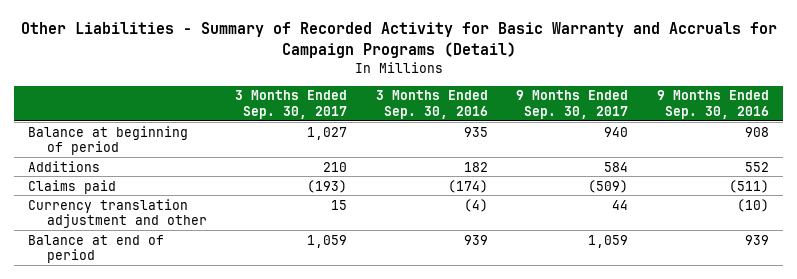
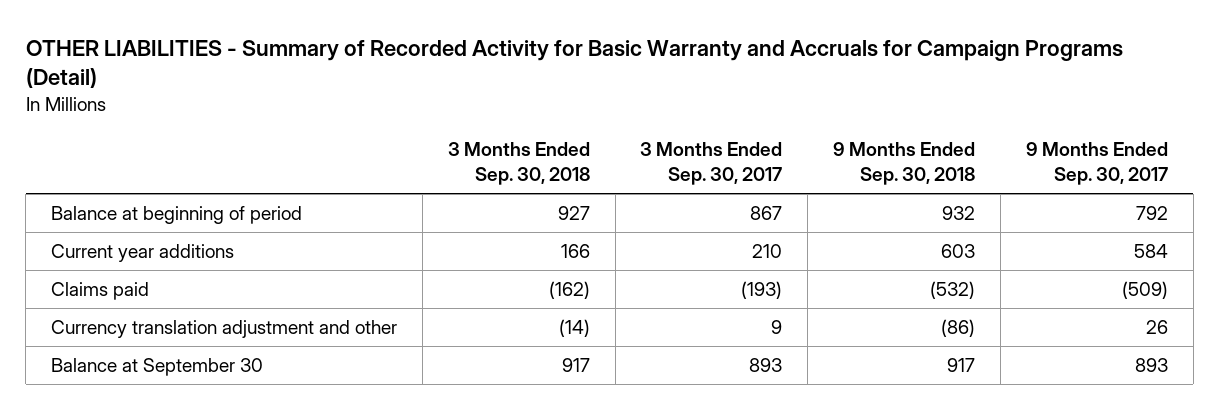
- Other Liabilities - Summary of Recorded Activity for Basic Warranty and Accruals for Campaign Programs (Detail)
+ OTHER LIABILITIES - Summary of Recorded Activity for Basic Warranty and Accruals for Campaign Programs (Detail)
- | 3 Months Ended Sep. 30, 2017 | 3 Months Ended Sep. 30, 2016 | 9 Months Ended Sep. 30, 2017 | 9 Months Ended Sep. 30, 2016
+ | 3 Months Ended Sep. 30, 2018 | 3 Months Ended Sep. 30, 2017 | 9 Months Ended Sep. 30, 2018 | 9 Months Ended Sep. 30, 2017
- Balance at beginning of period | 1,027 | 935 | 940 | 908
- Additions | 210 | 182 | 584 | 552
+ Balance at beginning of period | 927 | 867 | 932 | 792
+ Current year additions | 166 | 210 | 603 | 584
- Currency translation adjustment and other | 15 | (4) | 44 | (10)
- Balance at end of period | 1,059 | 939 | 1,059 | 939
+ Currency translation adjustment and other | (14) | 9 | (86) | 26
+ Balance at September 30 | 917 | 893 | 917 | 893

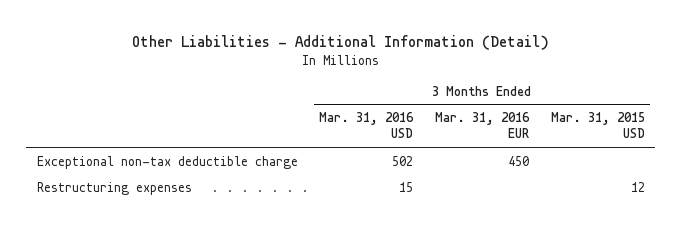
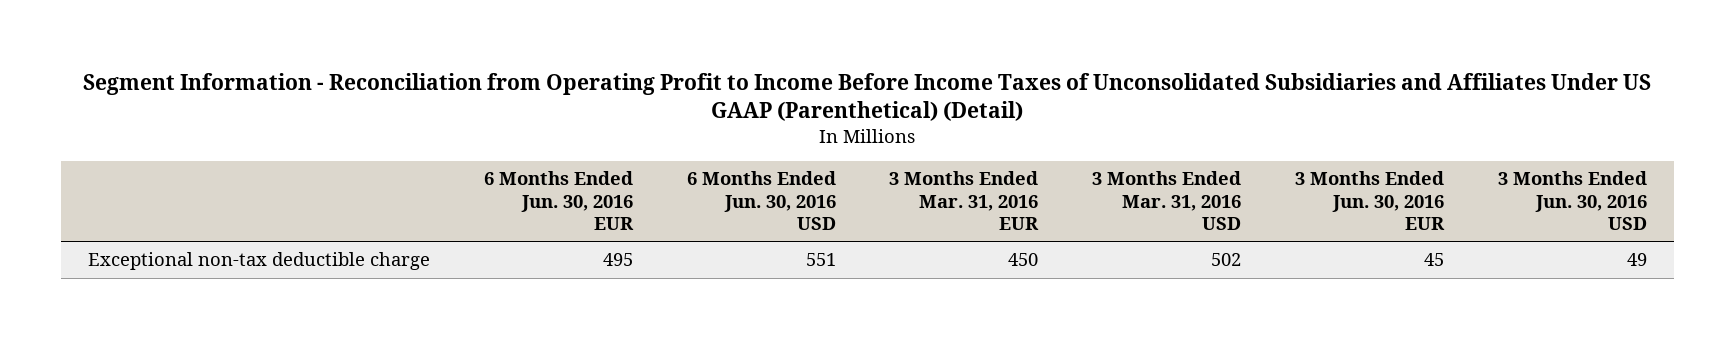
- Other Liabilities - Additional Information (Detail)
+ Segment Information - Reconciliation from Operating Profit to Income Before Income Taxes of Unconsolidated Subsidiaries and Affiliates Under US GAAP (Parenthetical) (Detail)
- | 3 Months Ended Mar. 31, 2016 USD | 3 Months Ended Mar. 31, 2016 EUR | 3 Months Ended Mar. 31, 2015 USD
+ | 6 Months Ended Jun. 30, 2016 EUR | 6 Months Ended Jun. 30, 2016 USD | 3 Months Ended Mar. 31, 2016 EUR | 3 Months Ended Mar. 31, 2016 USD | 3 Months Ended Jun. 30, 2016 EUR | 3 Months Ended Jun. 30, 2016 USD
- Restructuring expenses | 15 | | 12

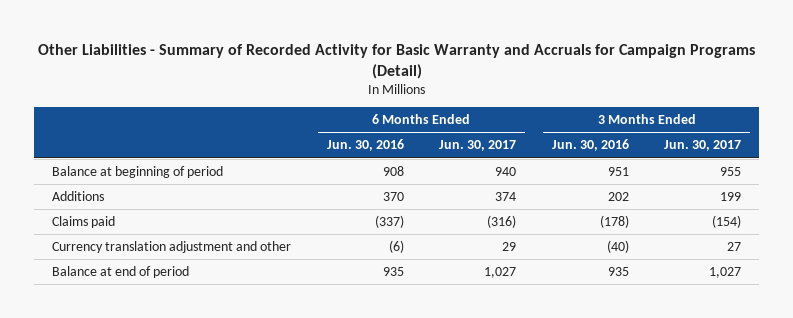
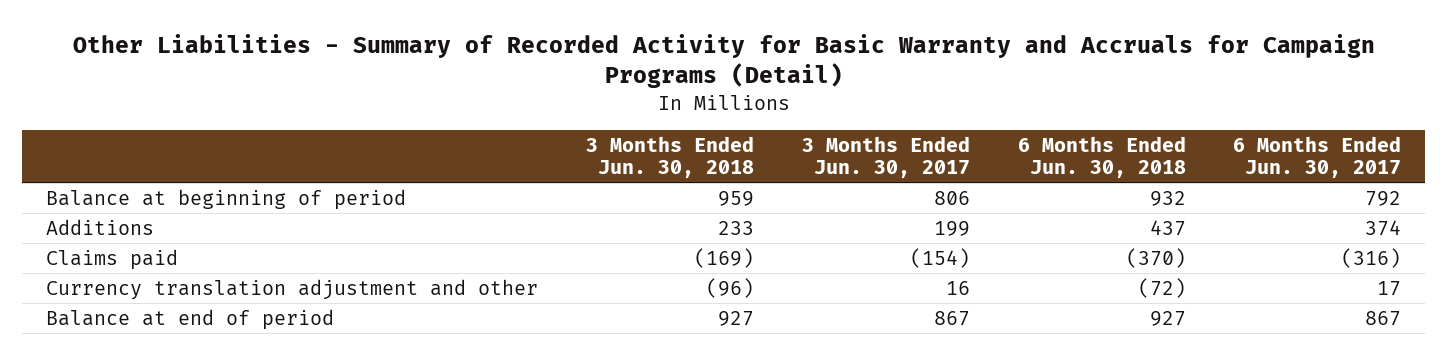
- | 6 Months Ended Jun. 30, 2016 | 6 Months Ended Jun. 30, 2017 | 3 Months Ended Jun. 30, 2016 | 3 Months Ended Jun. 30, 2017
+ | 3 Months Ended Jun. 30, 2018 | 3 Months Ended Jun. 30, 2017 | 6 Months Ended Jun. 30, 2018 | 6 Months Ended Jun. 30, 2017
- Balance at beginning of period | 908 | 940 | 951 | 955
+ Balance at beginning of period | 959 | 806 | 932 | 792
- Currency translation adjustment and other | (6) | 29 | (40) | 27
- Balance at end of period | 935 | 1,027 | 935 | 1,027
+ Currency translation adjustment and other | (96) | 16 | (72) | 17
+ Balance at end of period | 927 | 867 | 927 | 867

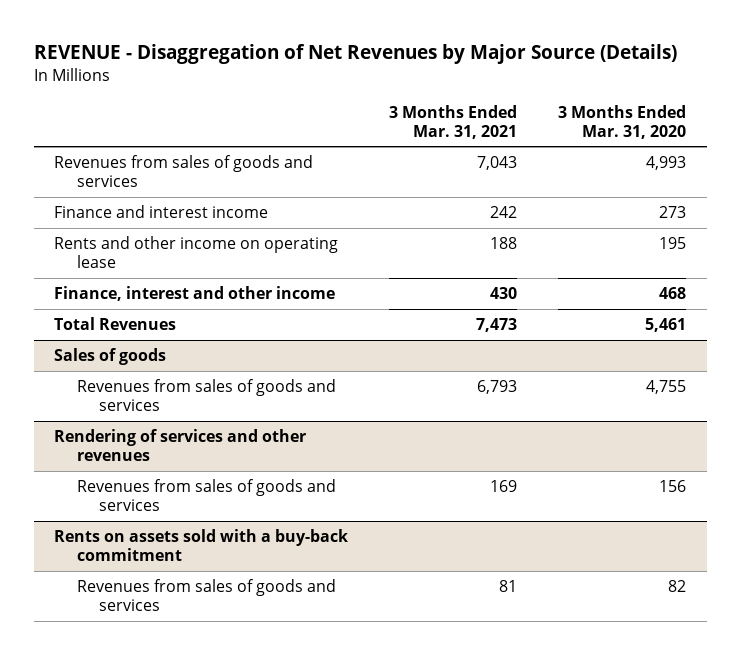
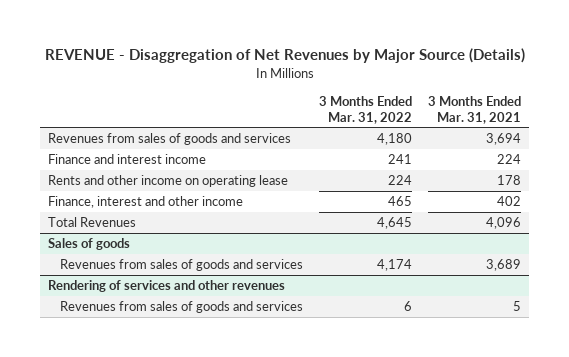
- | 3 Months Ended Mar. 31, 2021 | 3 Months Ended Mar. 31, 2020
+ | 3 Months Ended Mar. 31, 2022 | 3 Months Ended Mar. 31, 2021
- Revenues from sales of goods and services | 7,043 | 4,993
- Finance and interest income | 242 | 273
- Rents and other income on operating lease | 188 | 195
- Finance, interest and other income | 430 | 468
- Total Revenues | 7,473 | 5,461
+ Revenues from sales of goods and services | 4,180 | 3,694
+ Finance and interest income | 241 | 224
+ Rents and other income on operating lease | 224 | 178
+ Finance, interest and other income | 465 | 402
+ Total Revenues | 4,645 | 4,096
@ Sales of goods
- Revenues from sales of goods and services | 6,793 | 4,755
+ Revenues from sales of goods and services | 4,174 | 3,689
@ Rendering of services and other revenues
- Revenues from sales of goods and services | 169 | 156
- Rents on assets sold with a buy-back commitment
- Revenues from sales of goods and services | 81 | 82
@ Rendering of services and other revenues
+ Revenues from sales of goods and services | 6 | 5

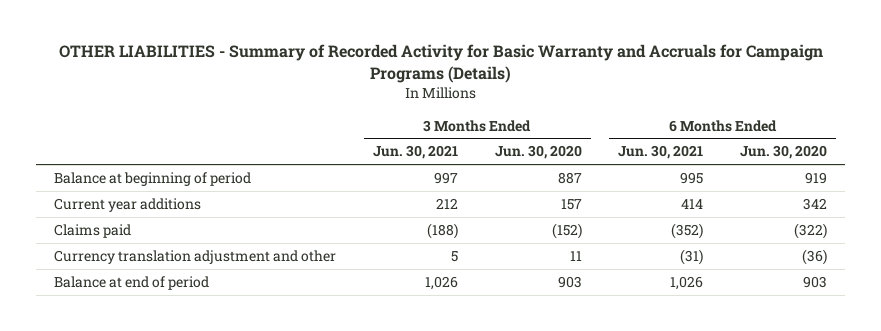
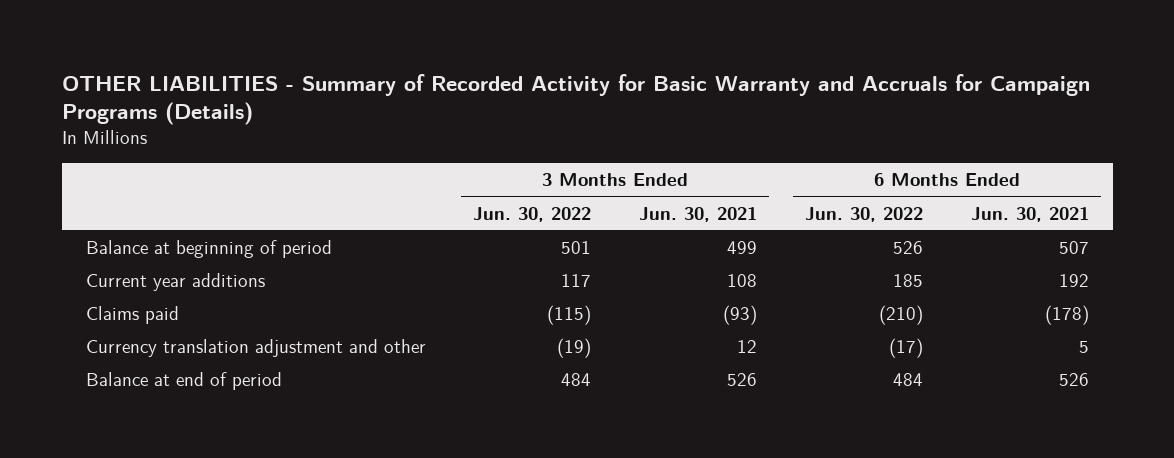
- | 3 Months Ended Jun. 30, 2021 | 3 Months Ended Jun. 30, 2020 | 6 Months Ended Jun. 30, 2021 | 6 Months Ended Jun. 30, 2020
+ | 3 Months Ended Jun. 30, 2022 | 3 Months Ended Jun. 30, 2021 | 6 Months Ended Jun. 30, 2022 | 6 Months Ended Jun. 30, 2021
- Balance at beginning of period | 997 | 887 | 995 | 919
- Current year additions | 212 | 157 | 414 | 342
- Claims paid | (188) | (152) | (352) | (322)
- Currency translation adjustment and other | 5 | 11 | (31) | (36)
- Balance at end of period | 1,026 | 903 | 1,026 | 903
+ Balance at beginning of period | 501 | 499 | 526 | 507
+ Current year additions | 117 | 108 | 185 | 192
+ Claims paid | (115) | (93) | (210) | (178)
+ Currency translation adjustment and other | (19) | 12 | (17) | 5
+ Balance at end of period | 484 | 526 | 484 | 526

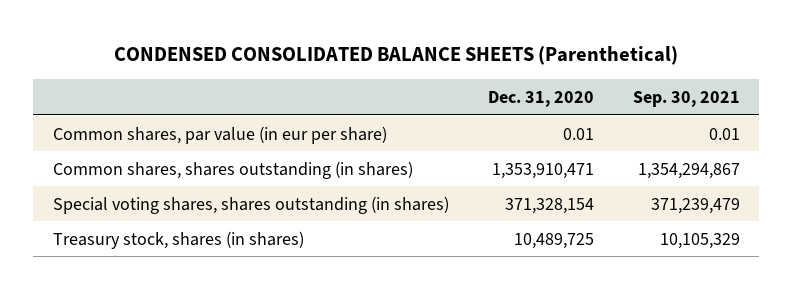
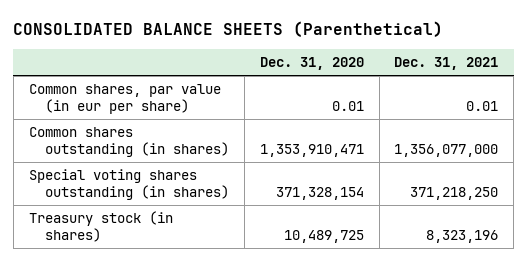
- CONDENSED CONSOLIDATED BALANCE SHEETS (Parenthetical)
+ CONSOLIDATED BALANCE SHEETS (Parenthetical)
- | Dec. 31, 2020 | Sep. 30, 2021
+ | Dec. 31, 2020 | Dec. 31, 2021
- Common shares, shares outstanding (in shares) | 1,353,910,471 | 1,354,294,867
- Special voting shares, shares outstanding (in shares) | 371,328,154 | 371,239,479
- Treasury stock, shares (in shares) | 10,489,725 | 10,105,329
+ Common shares outstanding (in shares) | 1,353,910,471 | 1,356,077,000
+ Special voting shares outstanding (in shares) | 371,328,154 | 371,218,250
+ Treasury stock (in shares) | 10,489,725 | 8,323,196

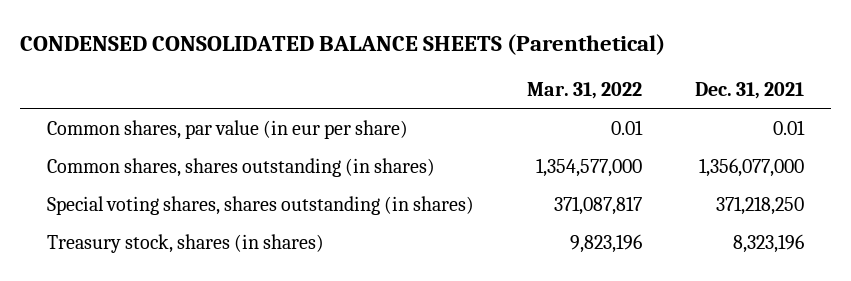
- CONSOLIDATED BALANCE SHEETS (Parenthetical)
+ CONDENSED CONSOLIDATED BALANCE SHEETS (Parenthetical)
- | Dec. 31, 2020 | Dec. 31, 2021
+ | Mar. 31, 2022 | Dec. 31, 2021
- Common shares outstanding (in shares) | 1,353,910,471 | 1,356,077,000
- Special voting shares outstanding (in shares) | 371,328,154 | 371,218,250
- Treasury stock (in shares) | 10,489,725 | 8,323,196
+ Common shares, shares outstanding (in shares) | 1,354,577,000 | 1,356,077,000
+ Special voting shares, shares outstanding (in shares) | 371,087,817 | 371,218,250
+ Treasury stock, shares (in shares) | 9,823,196 | 8,323,196

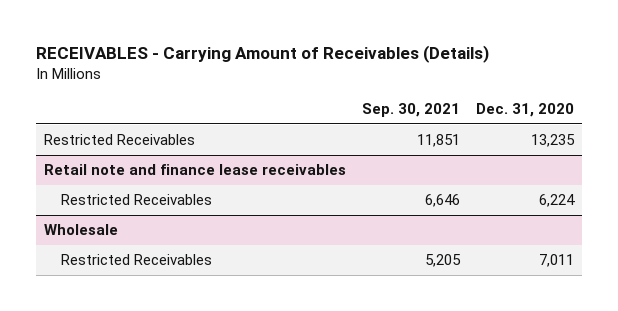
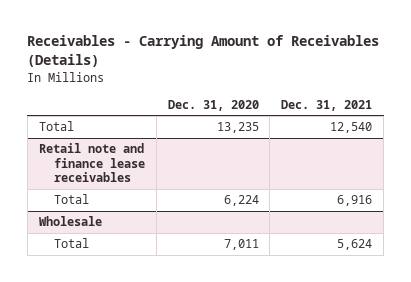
- RECEIVABLES - Carrying Amount of Receivables (Details)
+ Receivables - Carrying Amount of Receivables (Details)
- | Sep. 30, 2021 | Dec. 31, 2020
+ | Dec. 31, 2020 | Dec. 31, 2021
- Restricted Receivables | 11,851 | 13,235
+ Total | 13,235 | 12,540
@ Retail note and finance lease receivables
- Restricted Receivables | 6,646 | 6,224
+ Total | 6,224 | 6,916
@ Wholesale
- Restricted Receivables | 5,205 | 7,011
+ Total | 7,011 | 5,624

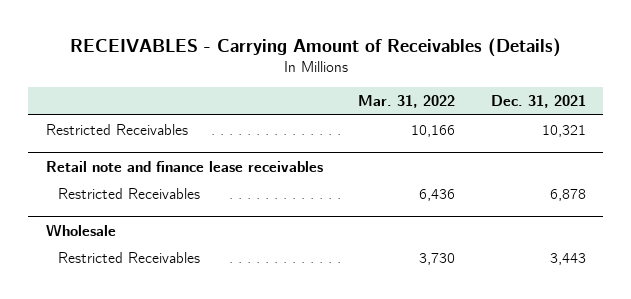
- Receivables - Carrying Amount of Receivables (Details)
+ RECEIVABLES - Carrying Amount of Receivables (Details)
- | Dec. 31, 2020 | Dec. 31, 2021
+ | Mar. 31, 2022 | Dec. 31, 2021
- Total | 13,235 | 12,540
+ Restricted Receivables | 10,166 | 10,321
@ Retail note and finance lease receivables
- Total | 6,224 | 6,916
+ Restricted Receivables | 6,436 | 6,878
@ Wholesale
- Total | 7,011 | 5,624
+ Restricted Receivables | 3,730 | 3,443

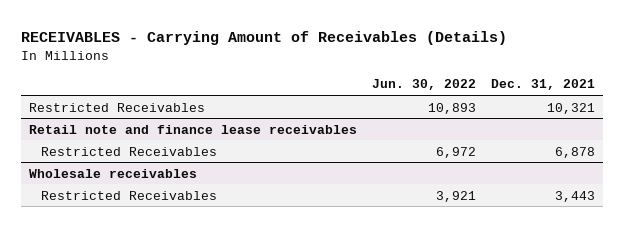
- | Mar. 31, 2022 | Dec. 31, 2021
+ | Jun. 30, 2022 | Dec. 31, 2021
- Wholesale
+ Wholesale receivables

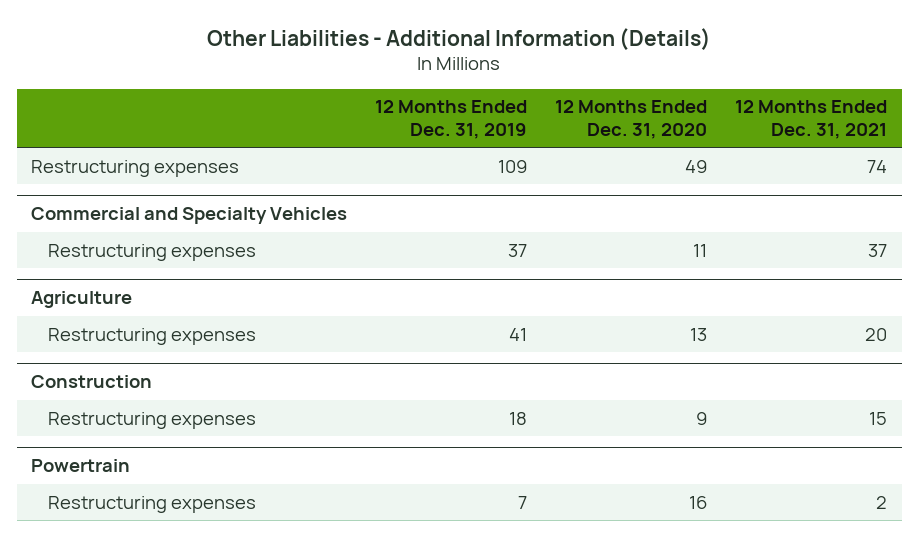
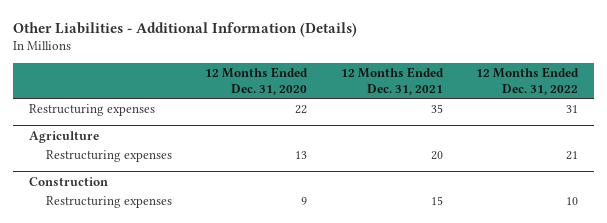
- | 12 Months Ended Dec. 31, 2019 | 12 Months Ended Dec. 31, 2020 | 12 Months Ended Dec. 31, 2021
+ | 12 Months Ended Dec. 31, 2020 | 12 Months Ended Dec. 31, 2021 | 12 Months Ended Dec. 31, 2022
- Restructuring expenses | 109 | 49 | 74
- Commercial and Specialty Vehicles
- Restructuring expenses | 37 | 11 | 37
+ Restructuring expenses | 22 | 35 | 31
- Powertrain
- Restructuring expenses | 7 | 16 | 2

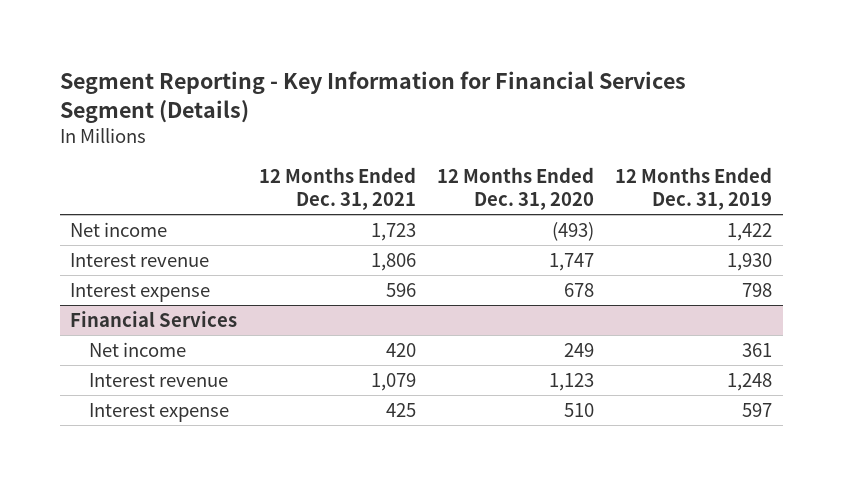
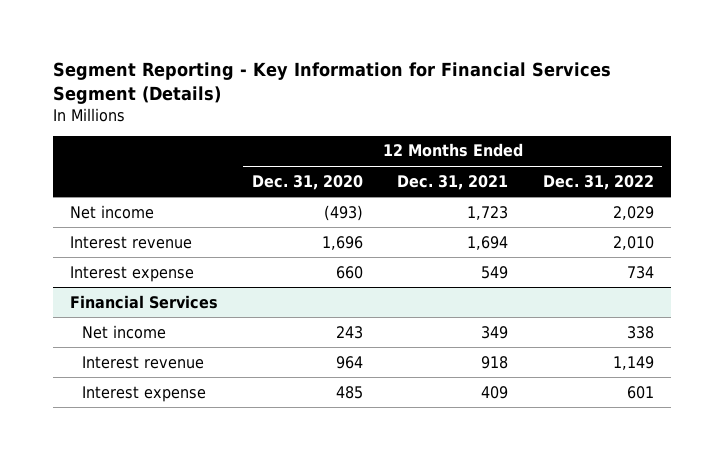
- | 12 Months Ended Dec. 31, 2021 | 12 Months Ended Dec. 31, 2020 | 12 Months Ended Dec. 31, 2019
+ | 12 Months Ended Dec. 31, 2020 | 12 Months Ended Dec. 31, 2021 | 12 Months Ended Dec. 31, 2022
- Interest revenue | 1,806 | 1,747 | 1,930
- Interest expense | 596 | 678 | 798
+ Interest revenue | 1,696 | 1,694 | 2,010
+ Interest expense | 660 | 549 | 734
@ Financial Services
- Net income | 420 | 249 | 361
- Interest revenue | 1,079 | 1,123 | 1,248
- Interest expense | 425 | 510 | 597
+ Net income | 243 | 349 | 338
+ Interest revenue | 964 | 918 | 1,149
+ Interest expense | 485 | 409 | 601

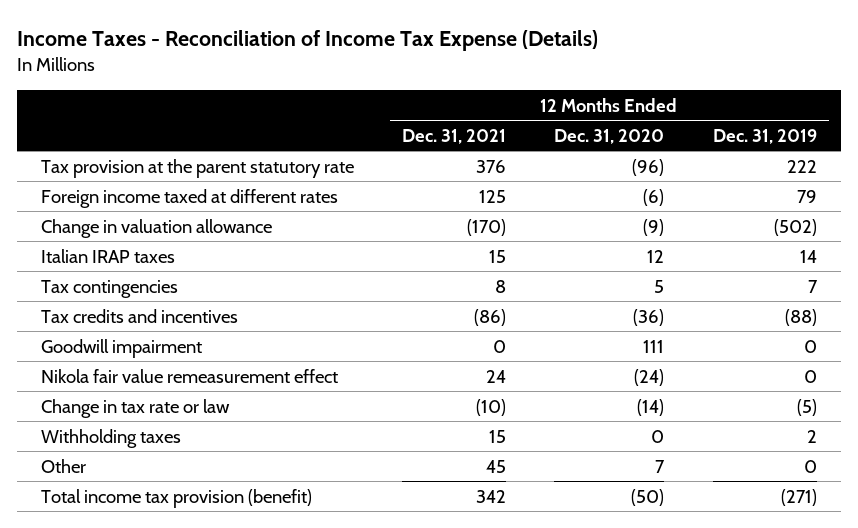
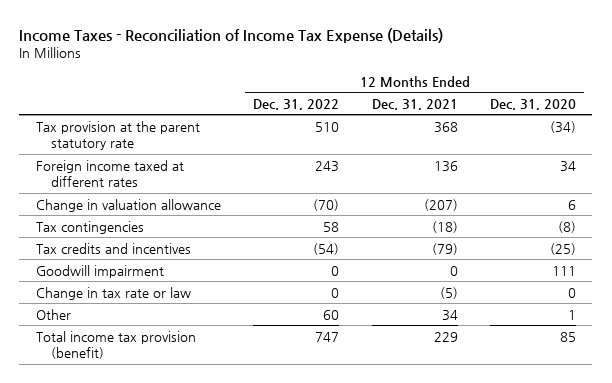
- | 12 Months Ended Dec. 31, 2021 | 12 Months Ended Dec. 31, 2020 | 12 Months Ended Dec. 31, 2019
+ | 12 Months Ended Dec. 31, 2022 | 12 Months Ended Dec. 31, 2021 | 12 Months Ended Dec. 31, 2020
- Tax provision at the parent statutory rate | 376 | (96) | 222
- Foreign income taxed at different rates | 125 | (6) | 79
- Change in valuation allowance | (170) | (9) | (502)
- Italian IRAP taxes | 15 | 12 | 14
- Tax contingencies | 8 | 5 | 7
- Tax credits and incentives | (86) | (36) | (88)
+ Tax provision at the parent statutory rate | 510 | 368 | (34)
+ Foreign income taxed at different rates | 243 | 136 | 34
+ Change in valuation allowance | (70) | (207) | 6
+ Tax contingencies | 58 | (18) | (8)
+ Tax credits and incentives | (54) | (79) | (25)
- Nikola fair value remeasurement effect | 24 | (24) | 0
- Change in tax rate or law | (10) | (14) | (5)
- Withholding taxes | 15 | 0 | 2
- Other | 45 | 7 | 0
- Total income tax provision (benefit) | 342 | (50) | (271)
+ Change in tax rate or law | 0 | (5) | 0
+ Other | 60 | 34 | 1
+ Total income tax provision (benefit) | 747 | 229 | 85

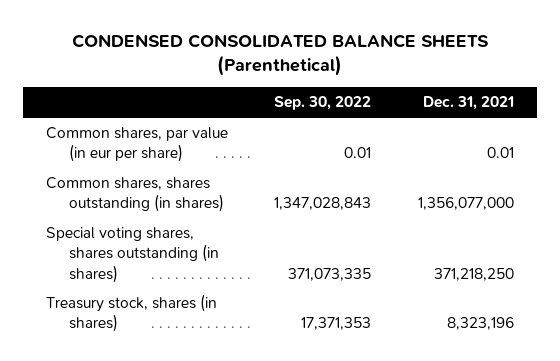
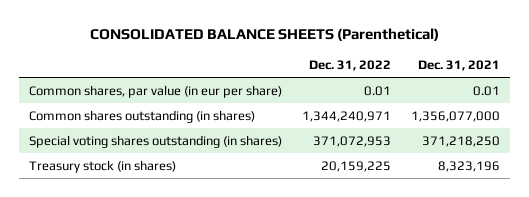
- CONDENSED CONSOLIDATED BALANCE SHEETS (Parenthetical)
+ CONSOLIDATED BALANCE SHEETS (Parenthetical)
- | Sep. 30, 2022 | Dec. 31, 2021
+ | Dec. 31, 2022 | Dec. 31, 2021
- Common shares, shares outstanding (in shares) | 1,347,028,843 | 1,356,077,000
- Special voting shares, shares outstanding (in shares) | 371,073,335 | 371,218,250
- Treasury stock, shares (in shares) | 17,371,353 | 8,323,196
+ Common shares outstanding (in shares) | 1,344,240,971 | 1,356,077,000
+ Special voting shares outstanding (in shares) | 371,072,953 | 371,218,250
+ Treasury stock (in shares) | 20,159,225 | 8,323,196

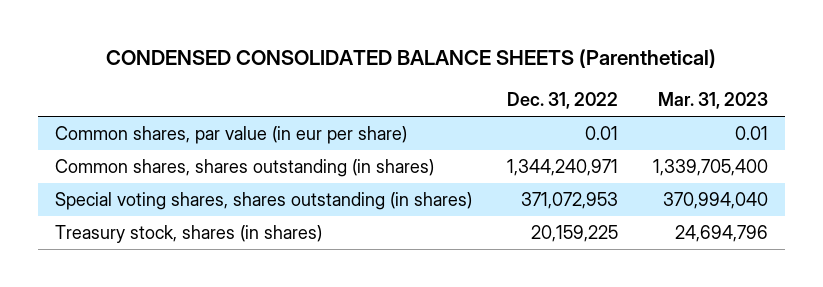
- CONSOLIDATED BALANCE SHEETS (Parenthetical)
+ CONDENSED CONSOLIDATED BALANCE SHEETS (Parenthetical)
- | Dec. 31, 2022 | Dec. 31, 2021
+ | Dec. 31, 2022 | Mar. 31, 2023
- Common shares outstanding (in shares) | 1,344,240,971 | 1,356,077,000
- Special voting shares outstanding (in shares) | 371,072,953 | 371,218,250
- Treasury stock (in shares) | 20,159,225 | 8,323,196
+ Common shares, shares outstanding (in shares) | 1,344,240,971 | 1,339,705,400
+ Special voting shares, shares outstanding (in shares) | 371,072,953 | 370,994,040
+ Treasury stock, shares (in shares) | 20,159,225 | 24,694,796

